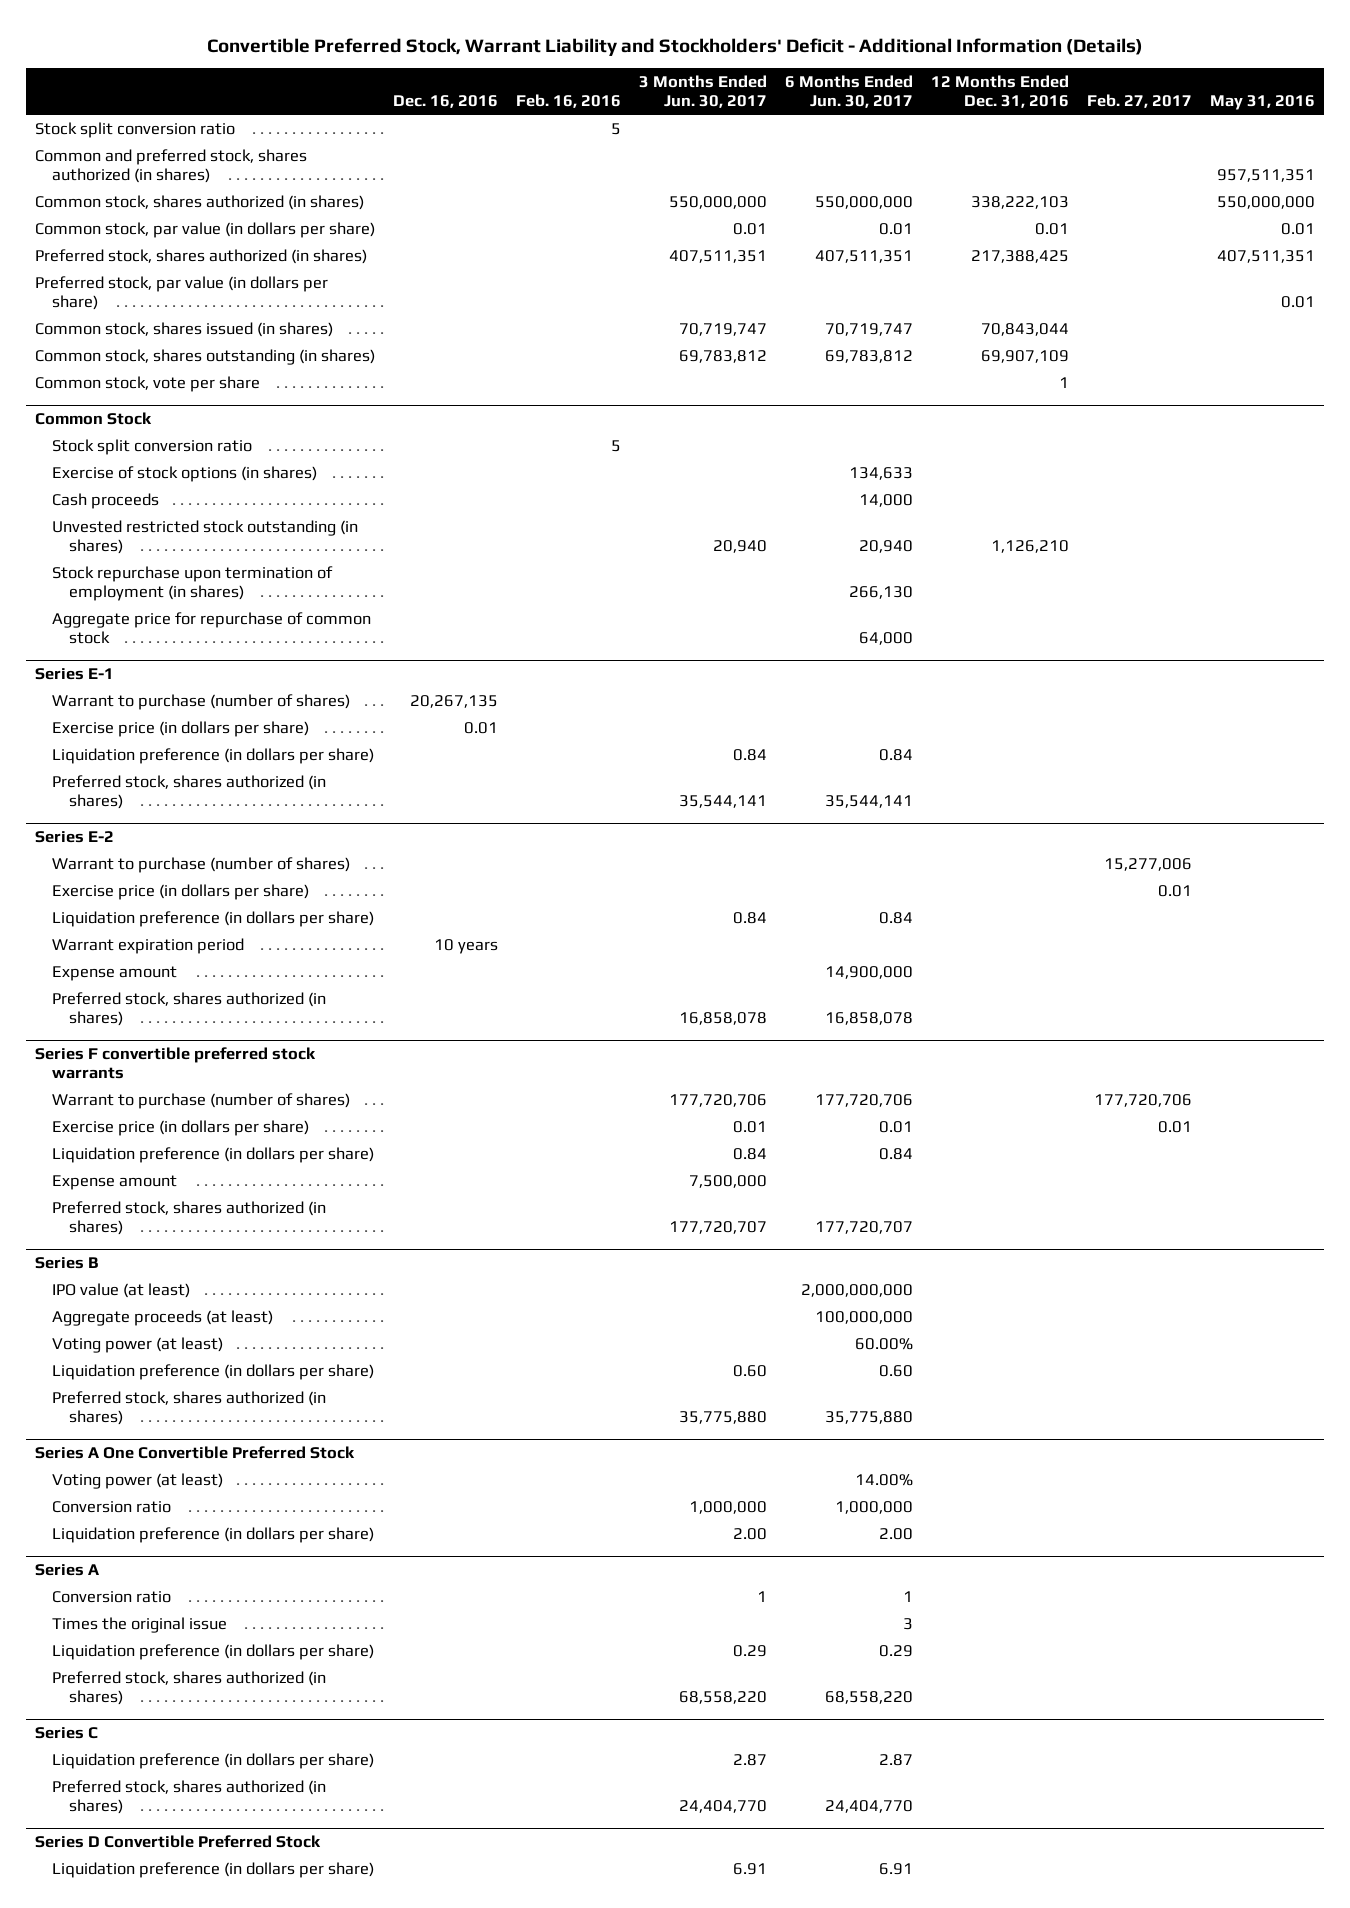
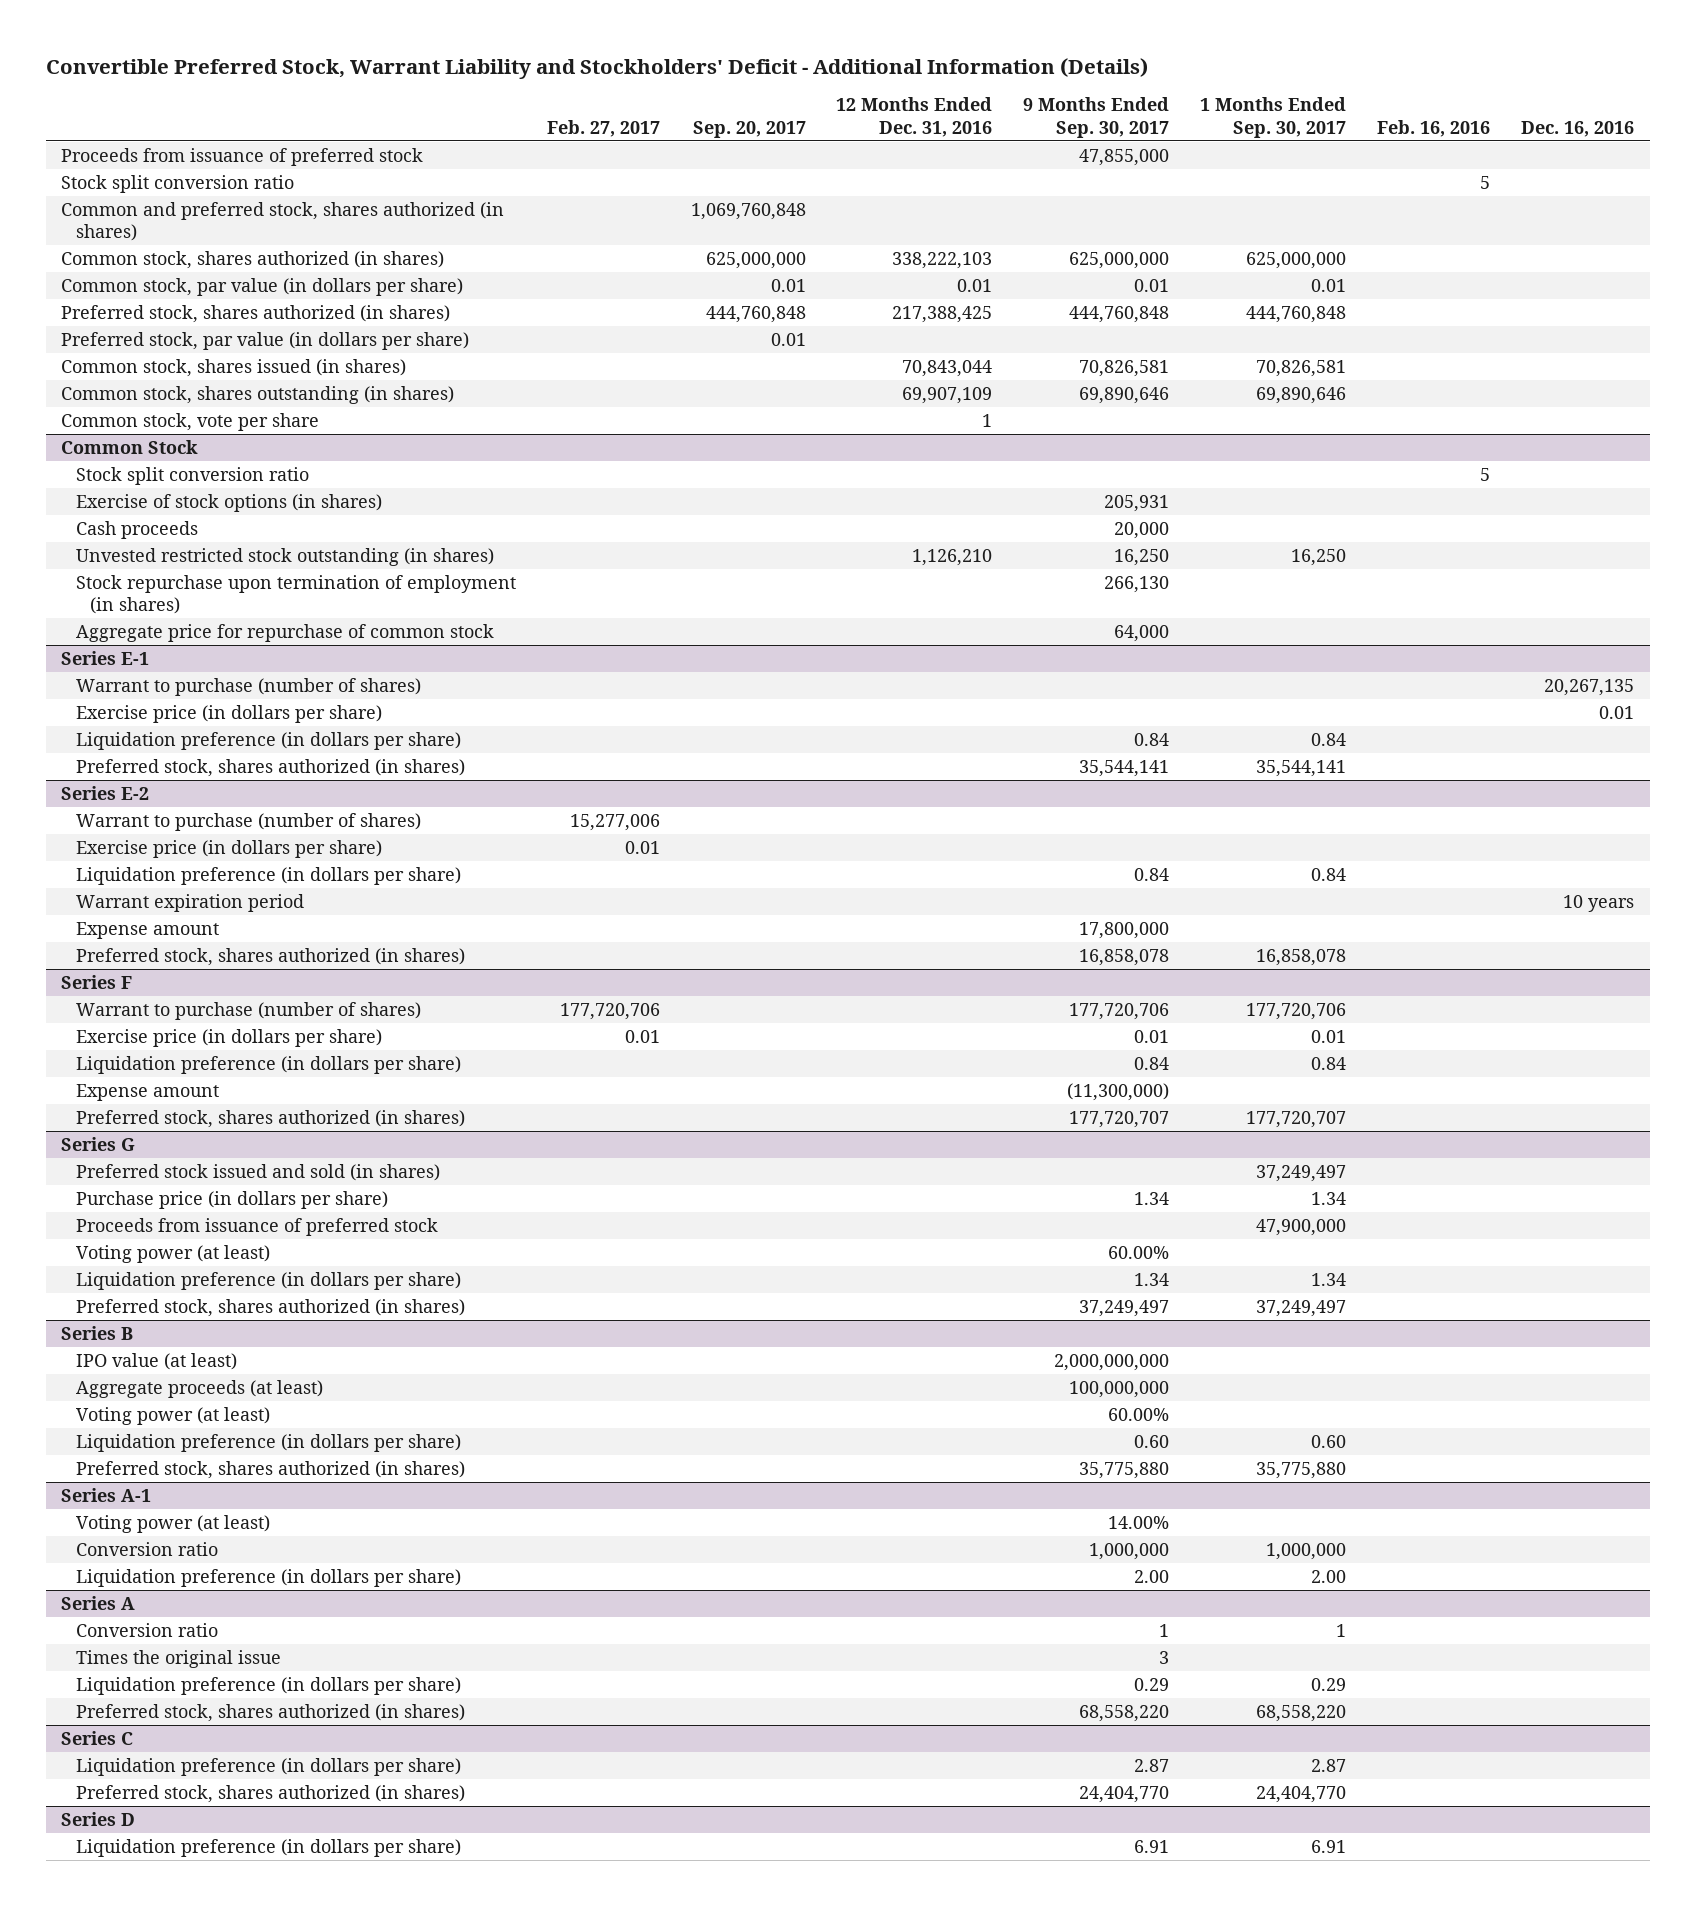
- | Dec. 16, 2016 | Feb. 16, 2016 | 3 Months Ended Jun. 30, 2017 | 6 Months Ended Jun. 30, 2017 | 12 Months Ended Dec. 31, 2016 | Feb. 27, 2017 | May 31, 2016
+ | Feb. 27, 2017 | Sep. 20, 2017 | 12 Months Ended Dec. 31, 2016 | 9 Months Ended Sep. 30, 2017 | 1 Months Ended Sep. 30, 2017 | Feb. 16, 2016 | Dec. 16, 2016
+ Proceeds from issuance of preferred stock | | | | 47,855,000 | | |
- Series F convertible preferred stock warrants
+ Series F
+ Series G
+ Preferred stock issued and sold (in shares) | | | | | 37,249,497 | |
+ Purchase price (in dollars per share) | | | | 1.34 | 1.34 | |
+ Proceeds from issuance of preferred stock | | | | | 47,900,000 | |
+ Voting power (at least) | | | | 60.00% | | |
+ Liquidation preference (in dollars per share) | | | | 1.34 | 1.34 | |
+ Preferred stock, shares authorized (in shares) | | | | 37,249,497 | 37,249,497 | |
- Series A One Convertible Preferred Stock
+ Series A-1
- Series D Convertible Preferred Stock
+ Series D

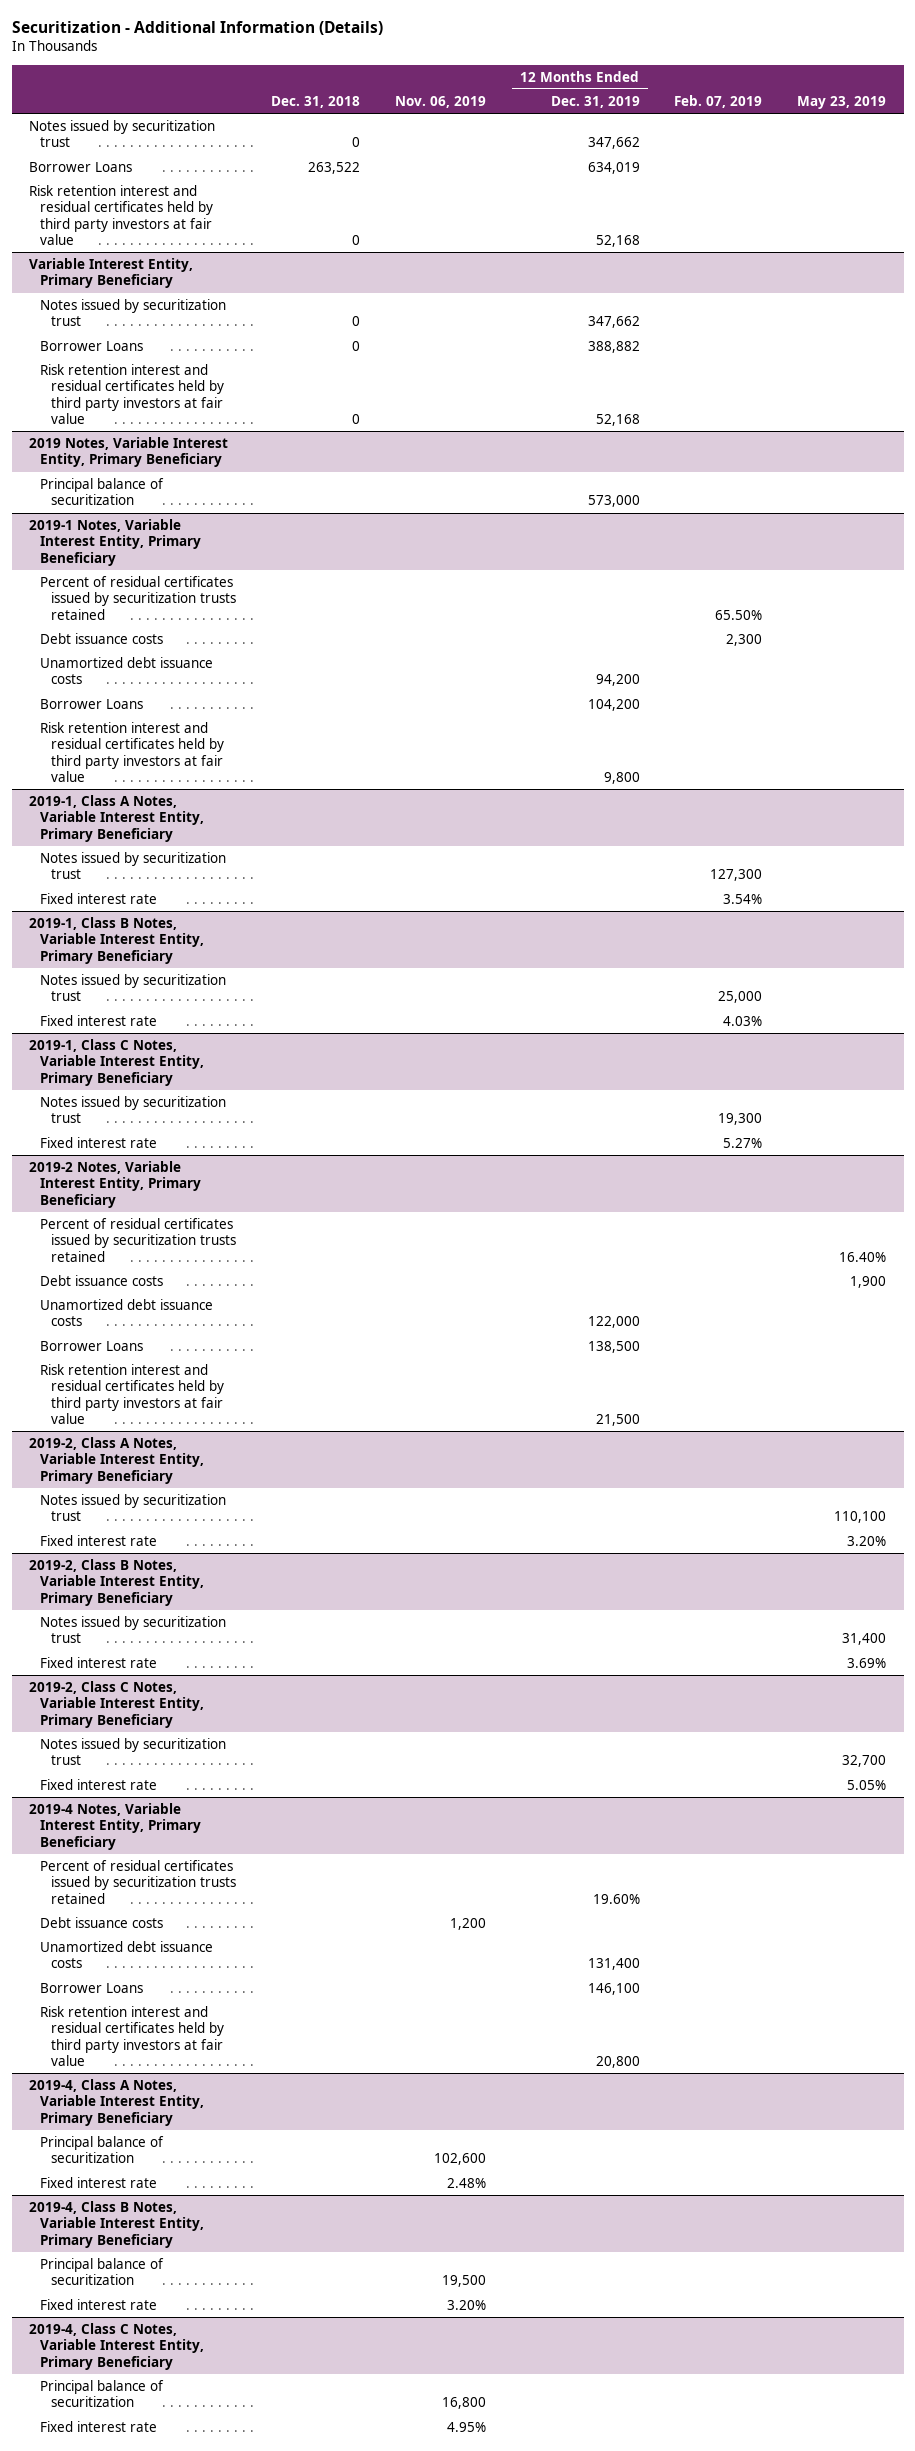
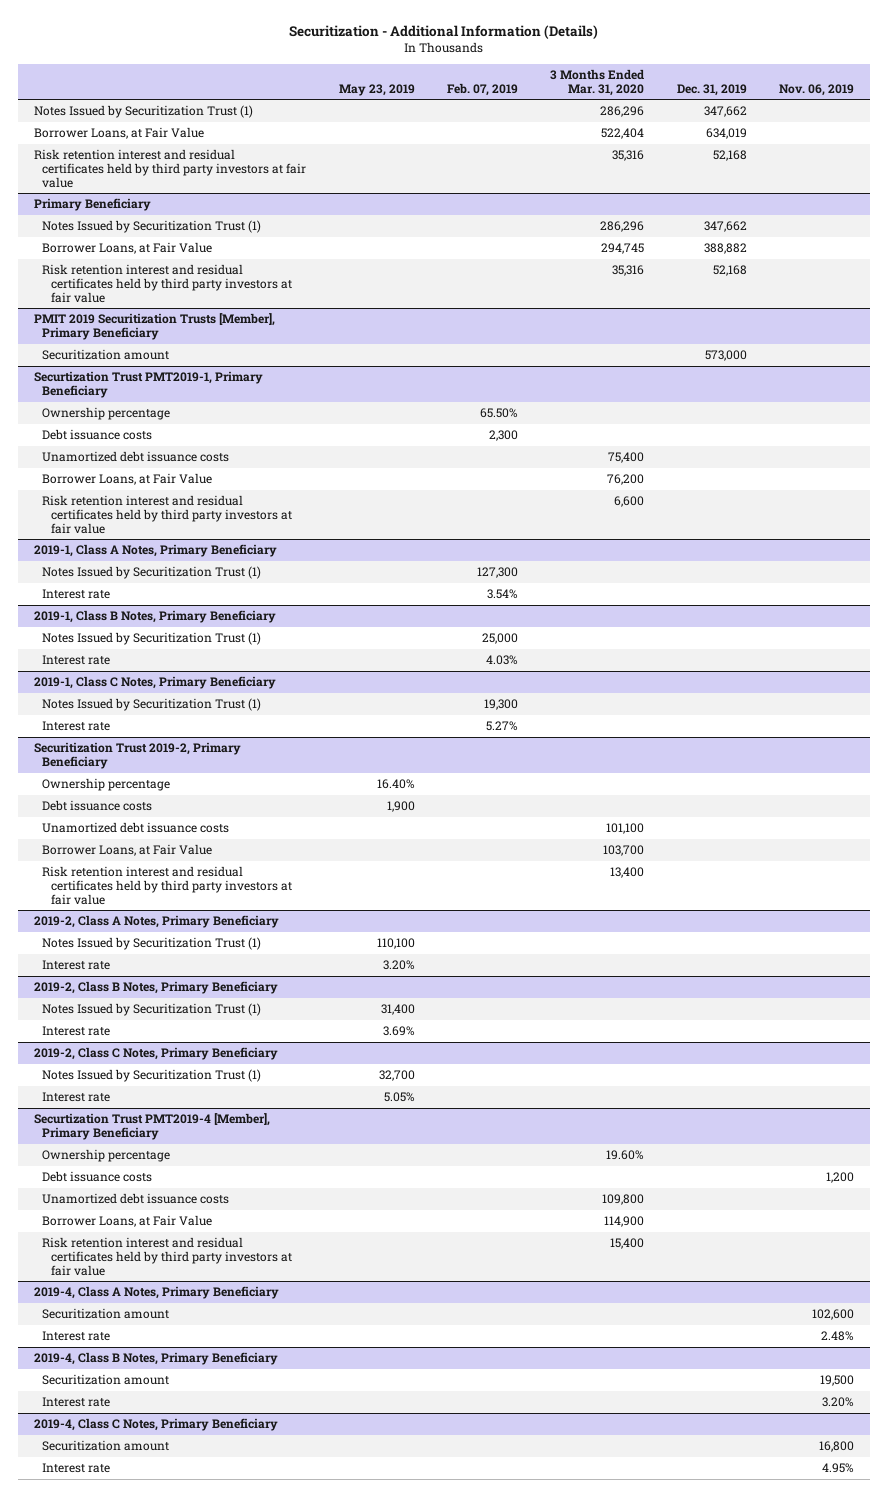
- | Dec. 31, 2018 | Nov. 06, 2019 | 12 Months Ended Dec. 31, 2019 | Feb. 07, 2019 | May 23, 2019
+ | May 23, 2019 | Feb. 07, 2019 | 3 Months Ended Mar. 31, 2020 | Dec. 31, 2019 | Nov. 06, 2019
- Notes issued by securitization trust | 0 | | 347,662 | |
- Borrower Loans | 263,522 | | 634,019 | |
+ Notes Issued by Securitization Trust (1) | | | 286,296 | 347,662 |
+ Borrower Loans, at Fair Value | | | 522,404 | 634,019 |
- Variable Interest Entity, Primary Beneficiary
- Notes issued by securitization trust | 0 | | 347,662 | |
- Borrower Loans | 0 | | 388,882 | |
+ Primary Beneficiary
+ Notes Issued by Securitization Trust (1) | | | 286,296 | 347,662 |
+ Borrower Loans, at Fair Value | | | 294,745 | 388,882 |
- 2019 Notes, Variable Interest Entity, Primary Beneficiary
- Principal balance of securitization | | | 573,000 | |
- 2019-1 Notes, Variable Interest Entity, Primary Beneficiary
- Percent of residual certificates issued by securitization trusts retained | | | | 65.50% |
+ PMIT 2019 Securitization Trusts [Member], Primary Beneficiary
+ Securitization amount | | | | 573,000 |
+ Securtization Trust PMT2019-1, Primary Beneficiary
+ Ownership percentage | | 65.50% | | |
- Borrower Loans | | | 104,200 | |
+ Borrower Loans, at Fair Value | | | 76,200 | |
- 2019-1, Class A Notes, Variable Interest Entity, Primary Beneficiary
- Notes issued by securitization trust | | | | 127,300 |
- Fixed interest rate | | | | 3.54% |
- 2019-1, Class B Notes, Variable Interest Entity, Primary Beneficiary
- Notes issued by securitization trust | | | | 25,000 |
- Fixed interest rate | | | | 4.03% |
- 2019-1, Class C Notes, Variable Interest Entity, Primary Beneficiary
- Notes issued by securitization trust | | | | 19,300 |
- Fixed interest rate | | | | 5.27% |
- 2019-2 Notes, Variable Interest Entity, Primary Beneficiary
- Percent of residual certificates issued by securitization trusts retained | | | | | 16.40%
+ 2019-1, Class A Notes, Primary Beneficiary
+ Notes Issued by Securitization Trust (1) | | 127,300 | | |
+ Interest rate | | 3.54% | | |
+ 2019-1, Class B Notes, Primary Beneficiary
+ Notes Issued by Securitization Trust (1) | | 25,000 | | |
+ Interest rate | | 4.03% | | |
+ 2019-1, Class C Notes, Primary Beneficiary
+ Notes Issued by Securitization Trust (1) | | 19,300 | | |
+ Interest rate | | 5.27% | | |
+ Securitization Trust 2019-2, Primary Beneficiary
+ Ownership percentage | 16.40% | | | |
- Borrower Loans | | | 138,500 | |
+ Borrower Loans, at Fair Value | | | 103,700 | |
- 2019-2, Class A Notes, Variable Interest Entity, Primary Beneficiary
- Notes issued by securitization trust | | | | | 110,100
- Fixed interest rate | | | | | 3.20%
- 2019-2, Class B Notes, Variable Interest Entity, Primary Beneficiary
- Notes issued by securitization trust | | | | | 31,400
- Fixed interest rate | | | | | 3.69%
- 2019-2, Class C Notes, Variable Interest Entity, Primary Beneficiary
- Notes issued by securitization trust | | | | | 32,700
- Fixed interest rate | | | | | 5.05%
- 2019-4 Notes, Variable Interest Entity, Primary Beneficiary
- Percent of residual certificates issued by securitization trusts retained | | | 19.60% | |
+ 2019-2, Class A Notes, Primary Beneficiary
+ Notes Issued by Securitization Trust (1) | 110,100 | | | |
+ Interest rate | 3.20% | | | |
+ 2019-2, Class B Notes, Primary Beneficiary
+ Notes Issued by Securitization Trust (1) | 31,400 | | | |
+ Interest rate | 3.69% | | | |
+ 2019-2, Class C Notes, Primary Beneficiary
+ Notes Issued by Securitization Trust (1) | 32,700 | | | |
+ Interest rate | 5.05% | | | |
+ Securtization Trust PMT2019-4 [Member], Primary Beneficiary
+ Ownership percentage | | | 19.60% | |
- Borrower Loans | | | 146,100 | |
+ Borrower Loans, at Fair Value | | | 114,900 | |
- 2019-4, Class A Notes, Variable Interest Entity, Primary Beneficiary
- Principal balance of securitization | | 102,600 | | |
- Fixed interest rate | | 2.48% | | |
- 2019-4, Class B Notes, Variable Interest Entity, Primary Beneficiary
- Principal balance of securitization | | 19,500 | | |
- Fixed interest rate | | 3.20% | | |
- 2019-4, Class C Notes, Variable Interest Entity, Primary Beneficiary
- Principal balance of securitization | | 16,800 | | |
- Fixed interest rate | | 4.95% | | |
+ 2019-4, Class A Notes, Primary Beneficiary
+ Securitization amount | | | | | 102,600
+ Interest rate | | | | | 2.48%
+ 2019-4, Class B Notes, Primary Beneficiary
+ Securitization amount | | | | | 19,500
+ Interest rate | | | | | 3.20%
+ 2019-4, Class C Notes, Primary Beneficiary
+ Securitization amount | | | | | 16,800
+ Interest rate | | | | | 4.95%

